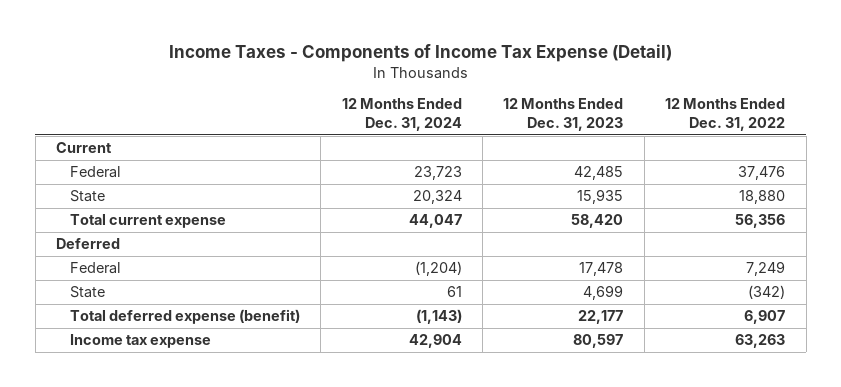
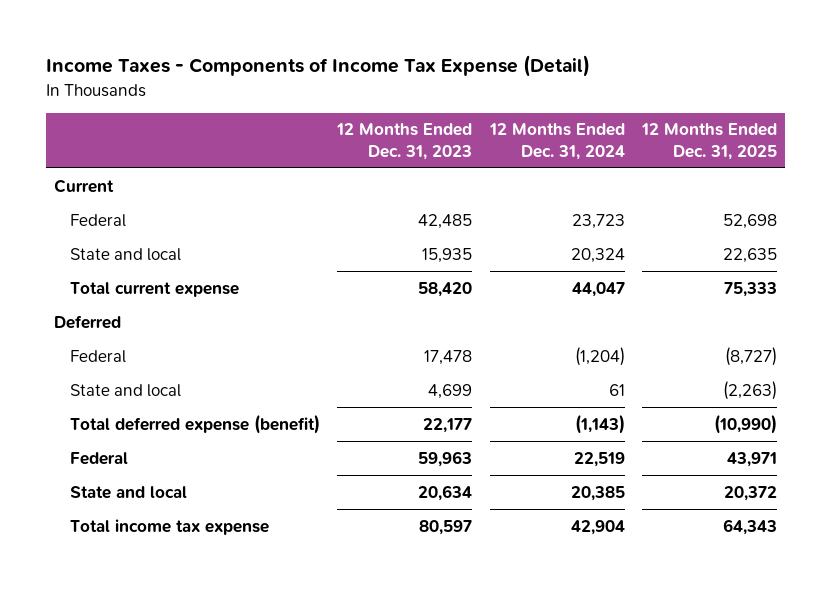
- | 12 Months Ended Dec. 31, 2024 | 12 Months Ended Dec. 31, 2023 | 12 Months Ended Dec. 31, 2022
+ | 12 Months Ended Dec. 31, 2023 | 12 Months Ended Dec. 31, 2024 | 12 Months Ended Dec. 31, 2025
- State | 20,324 | 15,935 | 18,880
+ State and local | 15,935 | 20,324 | 22,635
- State | 61 | 4,699 | (342)
+ State and local | 4,699 | 61 | (2,263)
- Income tax expense | 42,904 | 80,597 | 63,263
+ Federal | 59,963 | 22,519 | 43,971
+ State and local | 20,634 | 20,385 | 20,372
+ Total income tax expense | 80,597 | 42,904 | 64,343

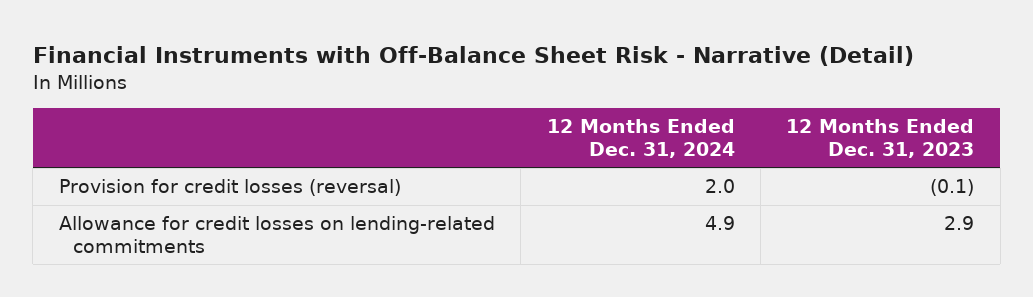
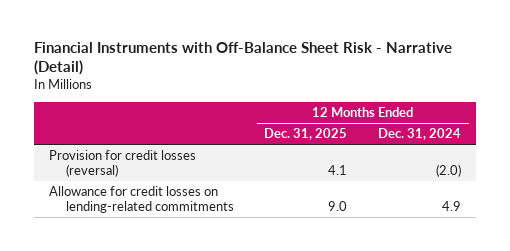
- | 12 Months Ended Dec. 31, 2024 | 12 Months Ended Dec. 31, 2023
+ | 12 Months Ended Dec. 31, 2025 | 12 Months Ended Dec. 31, 2024
- Provision for credit losses (reversal) | 2.0 | (0.1)
+ Provision for credit losses (reversal) | 4.1 | (2.0)

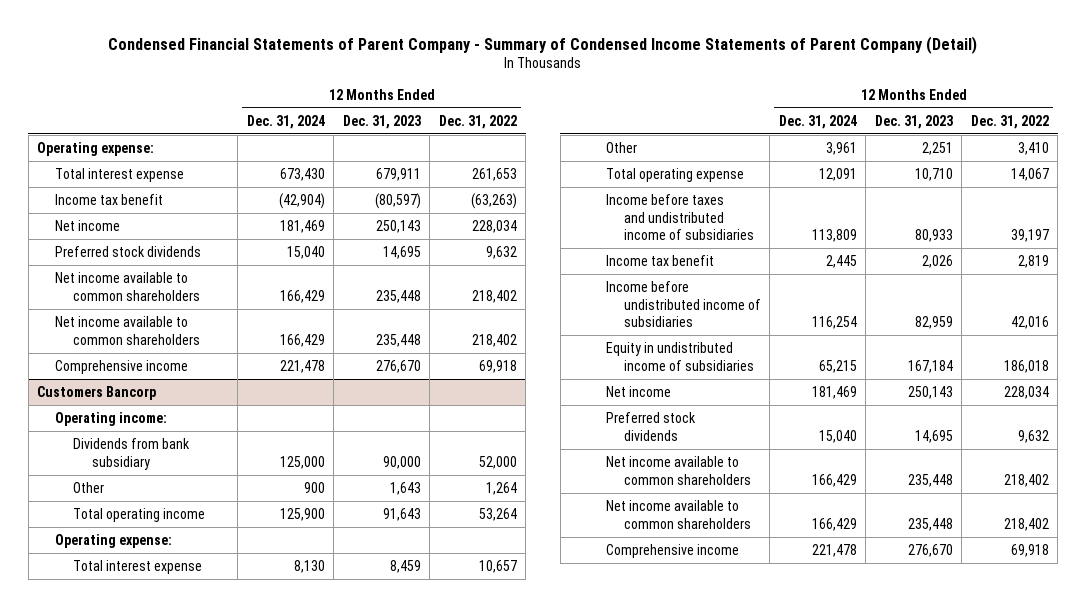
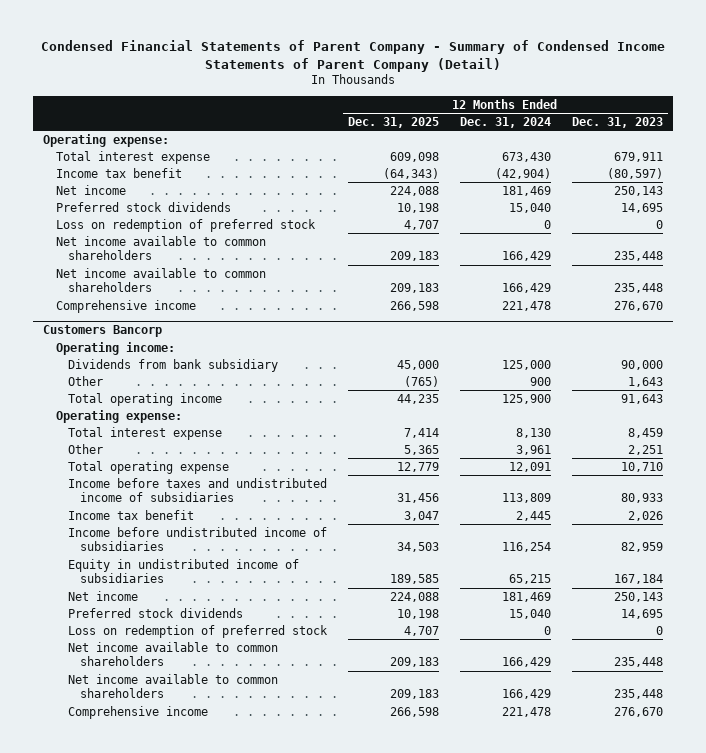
- | 12 Months Ended Dec. 31, 2024 | 12 Months Ended Dec. 31, 2023 | 12 Months Ended Dec. 31, 2022
+ | 12 Months Ended Dec. 31, 2025 | 12 Months Ended Dec. 31, 2024 | 12 Months Ended Dec. 31, 2023
+ Loss on redemption of preferred stock | 4,707 | 0 | 0
@ Customers Bancorp
+ Loss on redemption of preferred stock | 4,707 | 0 | 0

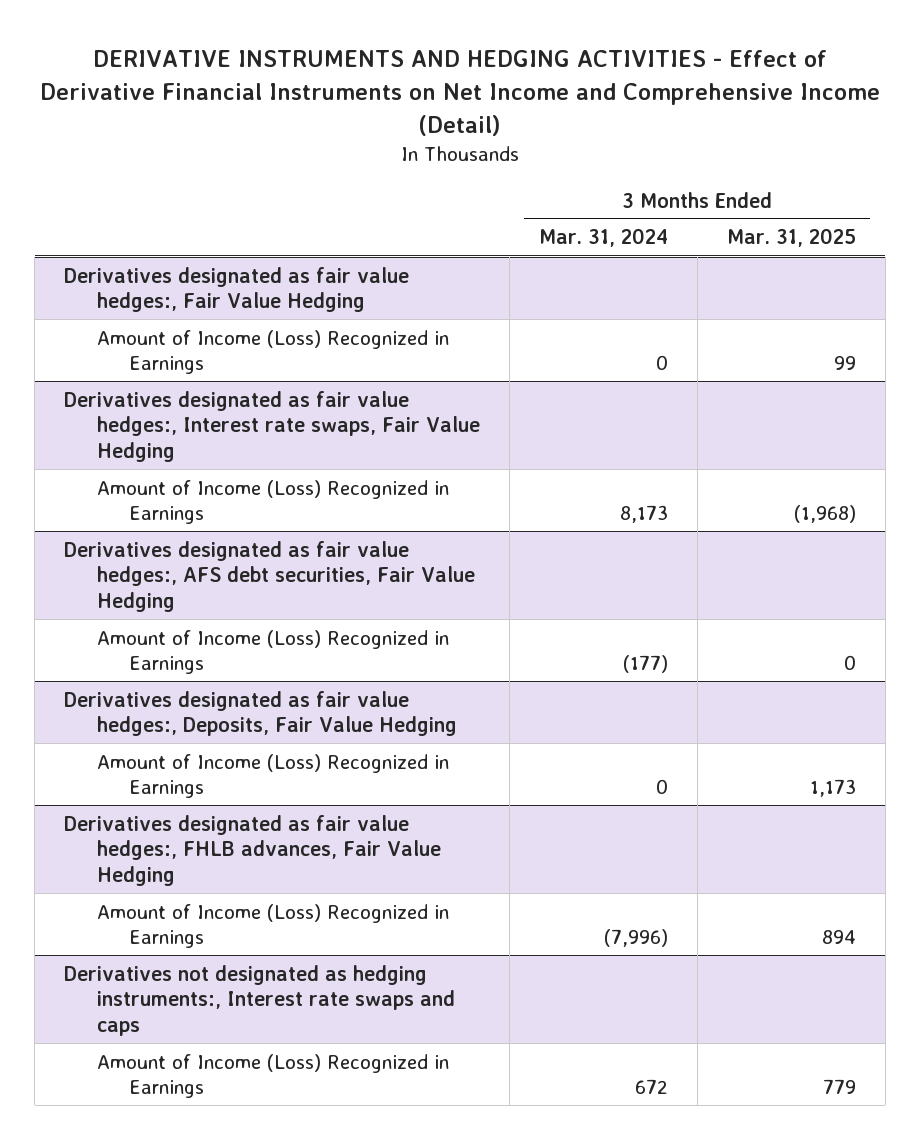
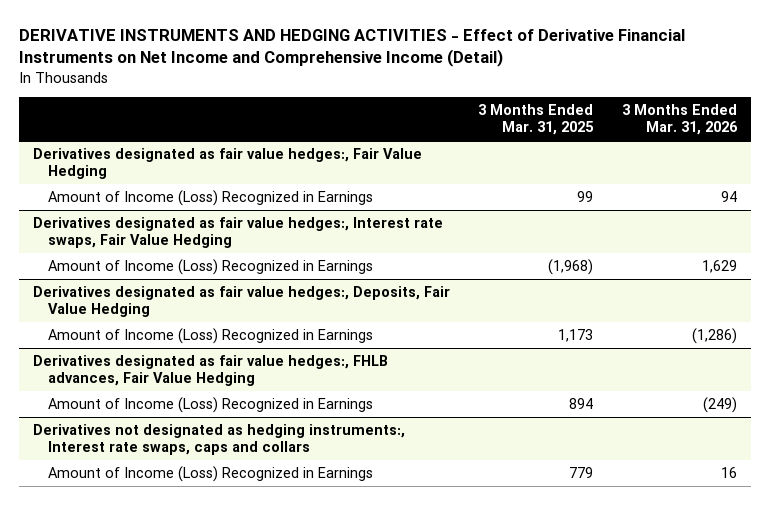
- | 3 Months Ended Mar. 31, 2024 | 3 Months Ended Mar. 31, 2025
+ | 3 Months Ended Mar. 31, 2025 | 3 Months Ended Mar. 31, 2026
- Derivatives designated as fair value hedges:, AFS debt securities, Fair Value Hedging
- Amount of Income (Loss) Recognized in Earnings | (177) | 0
- Derivatives not designated as hedging instruments:, Interest rate swaps and caps
+ Derivatives not designated as hedging instruments:, Interest rate swaps, caps and collars

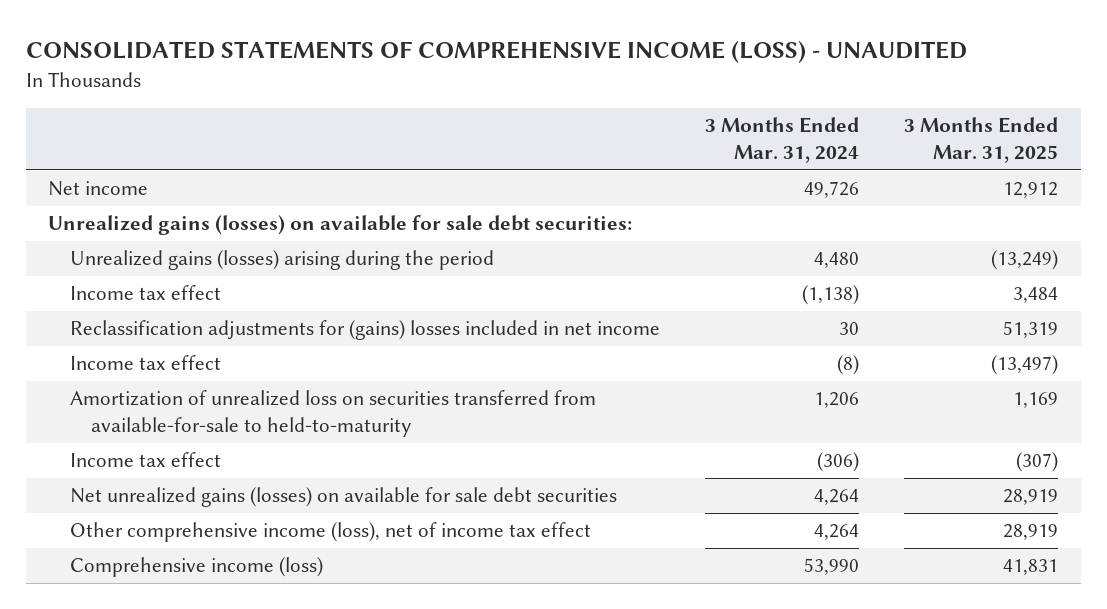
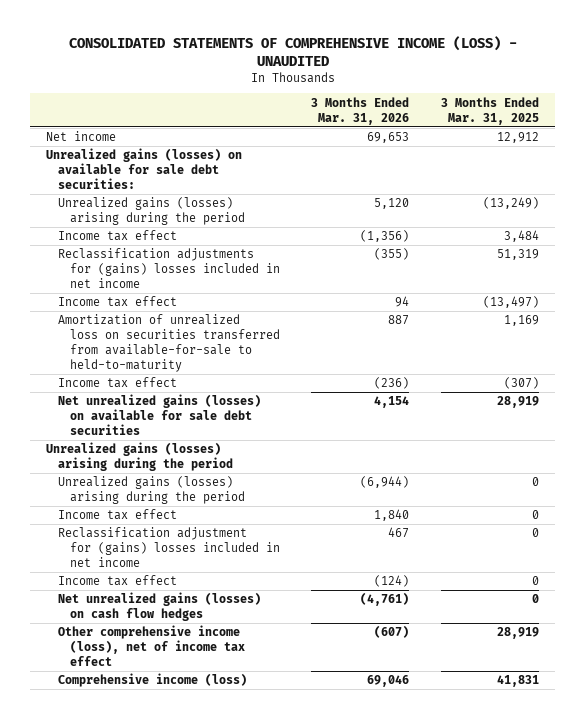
- | 3 Months Ended Mar. 31, 2024 | 3 Months Ended Mar. 31, 2025
+ | 3 Months Ended Mar. 31, 2026 | 3 Months Ended Mar. 31, 2025
+ Unrealized gains (losses) arising during the period
+ Unrealized gains (losses) arising during the period | (6,944) | 0
+ Income tax effect | 1,840 | 0
+ Reclassification adjustment for (gains) losses included in net income | 467 | 0
+ Income tax effect | (124) | 0
+ Net unrealized gains (losses) on cash flow hedges | (4,761) | 0

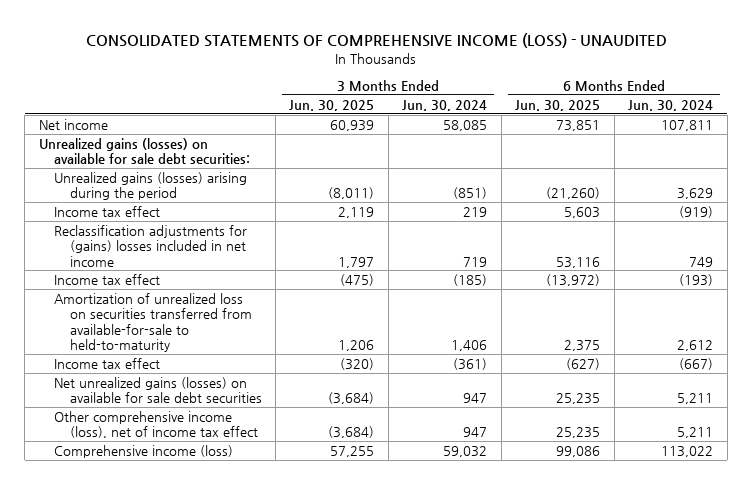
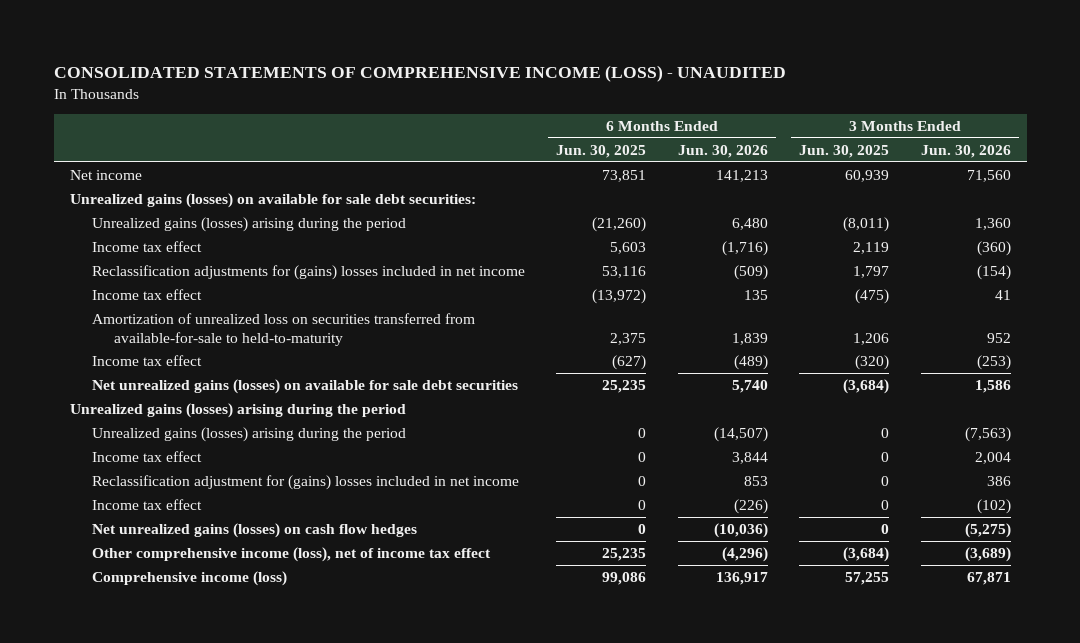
- | 3 Months Ended Jun. 30, 2025 | 3 Months Ended Jun. 30, 2024 | 6 Months Ended Jun. 30, 2025 | 6 Months Ended Jun. 30, 2024
+ | 6 Months Ended Jun. 30, 2025 | 6 Months Ended Jun. 30, 2026 | 3 Months Ended Jun. 30, 2025 | 3 Months Ended Jun. 30, 2026
+ Unrealized gains (losses) arising during the period
+ Unrealized gains (losses) arising during the period | 0 | (14,507) | 0 | (7,563)
+ Income tax effect | 0 | 3,844 | 0 | 2,004
+ Reclassification adjustment for (gains) losses included in net income | 0 | 853 | 0 | 386
+ Income tax effect | 0 | (226) | 0 | (102)
+ Net unrealized gains (losses) on cash flow hedges | 0 | (10,036) | 0 | (5,275)

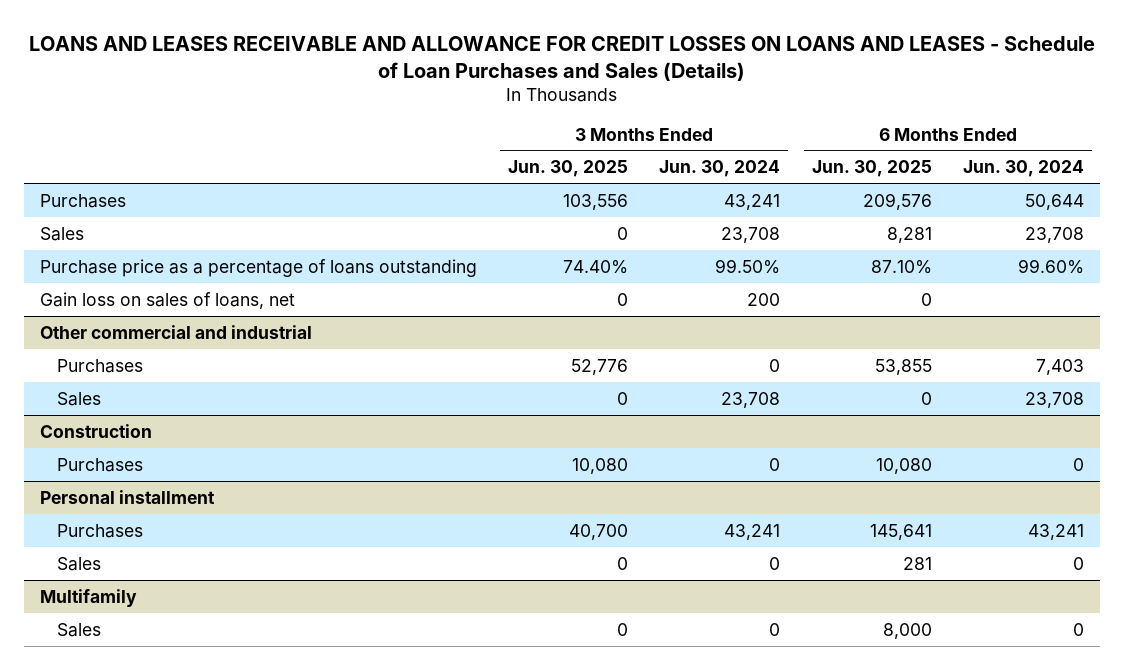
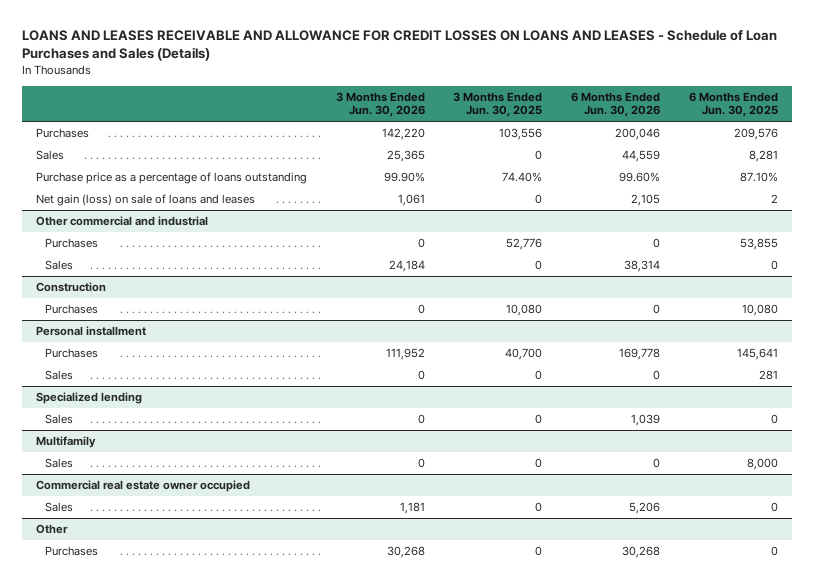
- | 3 Months Ended Jun. 30, 2025 | 3 Months Ended Jun. 30, 2024 | 6 Months Ended Jun. 30, 2025 | 6 Months Ended Jun. 30, 2024
+ | 3 Months Ended Jun. 30, 2026 | 3 Months Ended Jun. 30, 2025 | 6 Months Ended Jun. 30, 2026 | 6 Months Ended Jun. 30, 2025
- Gain loss on sales of loans, net | 0 | 200 | 0 |
+ Net gain (loss) on sale of loans and leases | 1,061 | 0 | 2,105 | 2
+ Specialized lending
+ Sales | 0 | 0 | 1,039 | 0
+ Commercial real estate owner occupied
+ Sales | 1,181 | 0 | 5,206 | 0
+ Other
+ Purchases | 30,268 | 0 | 30,268 | 0

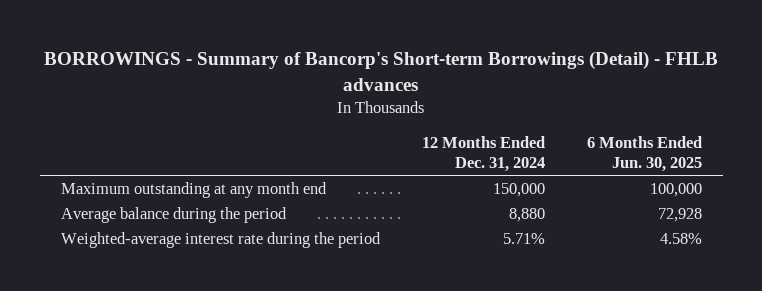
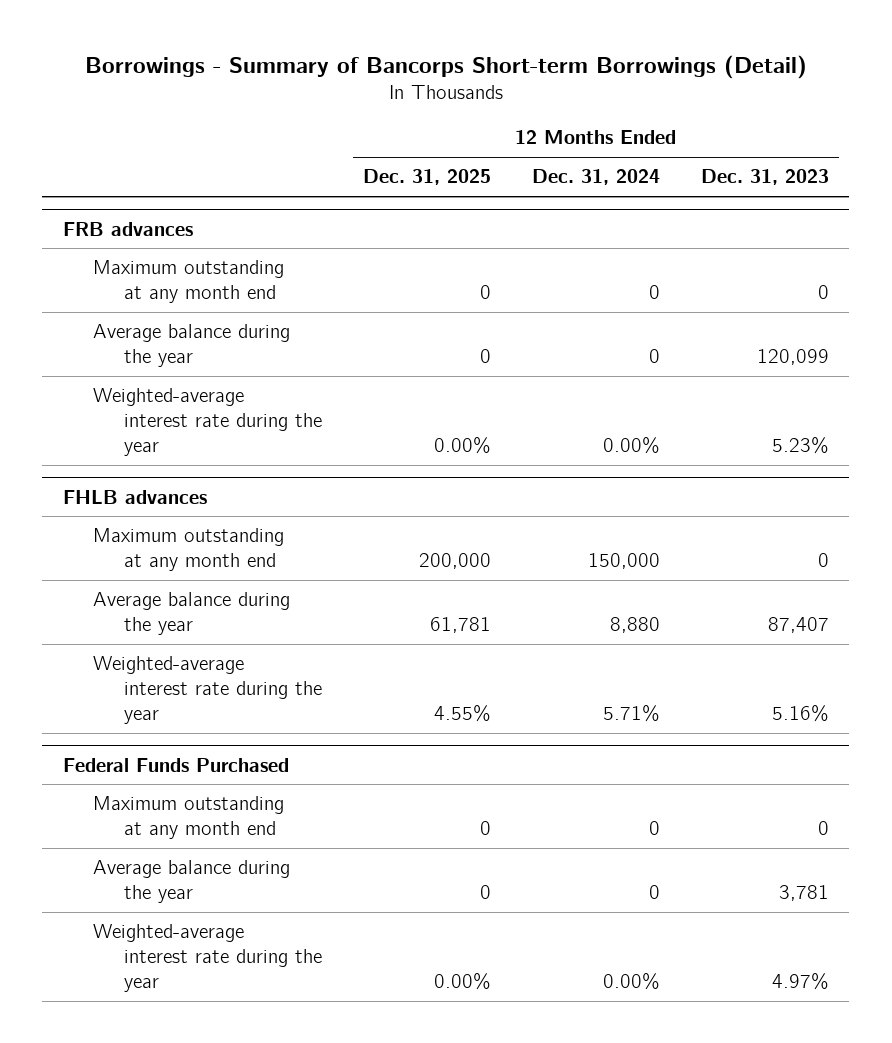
- BORROWINGS - Summary of Bancorp's Short-term Borrowings (Detail) - FHLB advances
+ Borrowings - Summary of Bancorps Short-term Borrowings (Detail)
- | 12 Months Ended Dec. 31, 2024 | 6 Months Ended Jun. 30, 2025
+ | 12 Months Ended Dec. 31, 2025 | 12 Months Ended Dec. 31, 2024 | 12 Months Ended Dec. 31, 2023
+ FRB advances
+ Maximum outstanding at any month end | 0 | 0 | 0
+ Average balance during the year | 0 | 0 | 120,099
+ Weighted-average interest rate during the year | 0.00% | 0.00% | 5.23%
+ FHLB advances
- Average balance during the period | 8,880 | 72,928
- Weighted-average interest rate during the period | 5.71% | 4.58%
+ Average balance during the year | 61,781 | 8,880 | 87,407
+ Weighted-average interest rate during the year | 4.55% | 5.71% | 5.16%
+ Federal Funds Purchased
+ Maximum outstanding at any month end | 0 | 0 | 0
+ Average balance during the year | 0 | 0 | 3,781
+ Weighted-average interest rate during the year | 0.00% | 0.00% | 4.97%

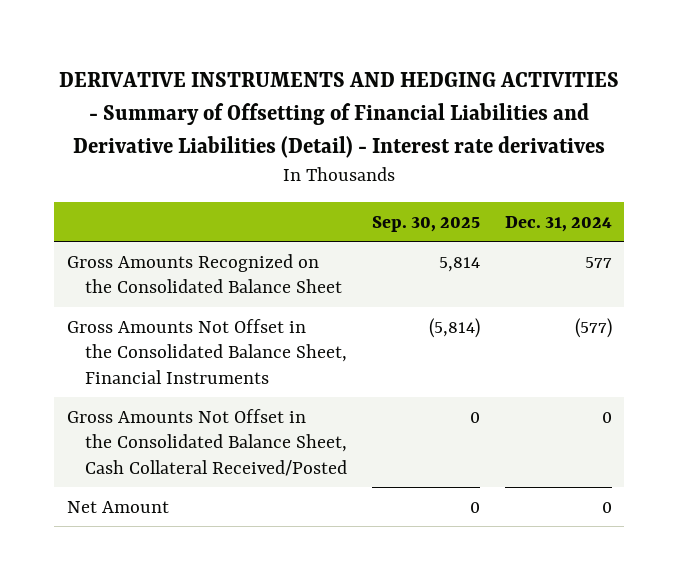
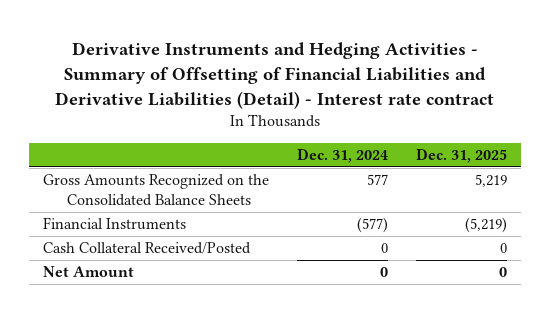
- DERIVATIVE INSTRUMENTS AND HEDGING ACTIVITIES - Summary of Offsetting of Financial Liabilities and Derivative Liabilities (Detail) - Interest rate derivatives
+ Derivative Instruments and Hedging Activities - Summary of Offsetting of Financial Liabilities and Derivative Liabilities (Detail) - Interest rate contract
- | Sep. 30, 2025 | Dec. 31, 2024
+ | Dec. 31, 2024 | Dec. 31, 2025
- Gross Amounts Recognized on the Consolidated Balance Sheet | 5,814 | 577
- Gross Amounts Not Offset in the Consolidated Balance Sheet, Financial Instruments | (5,814) | (577)
- Gross Amounts Not Offset in the Consolidated Balance Sheet, Cash Collateral Received/Posted | 0 | 0
+ Gross Amounts Recognized on the Consolidated Balance Sheets | 577 | 5,219
+ Financial Instruments | (577) | (5,219)
+ Cash Collateral Received/Posted | 0 | 0

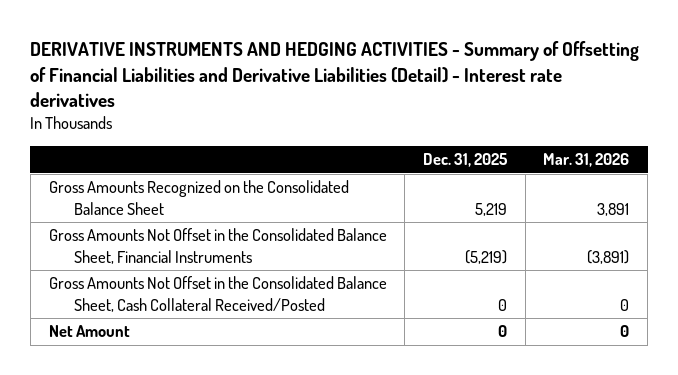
- Derivative Instruments and Hedging Activities - Summary of Offsetting of Financial Liabilities and Derivative Liabilities (Detail) - Interest rate contract
+ DERIVATIVE INSTRUMENTS AND HEDGING ACTIVITIES - Summary of Offsetting of Financial Liabilities and Derivative Liabilities (Detail) - Interest rate derivatives
- | Dec. 31, 2024 | Dec. 31, 2025
+ | Dec. 31, 2025 | Mar. 31, 2026
- Gross Amounts Recognized on the Consolidated Balance Sheets | 577 | 5,219
- Financial Instruments | (577) | (5,219)
- Cash Collateral Received/Posted | 0 | 0
+ Gross Amounts Recognized on the Consolidated Balance Sheet | 5,219 | 3,891
+ Gross Amounts Not Offset in the Consolidated Balance Sheet, Financial Instruments | (5,219) | (3,891)
+ Gross Amounts Not Offset in the Consolidated Balance Sheet, Cash Collateral Received/Posted | 0 | 0

